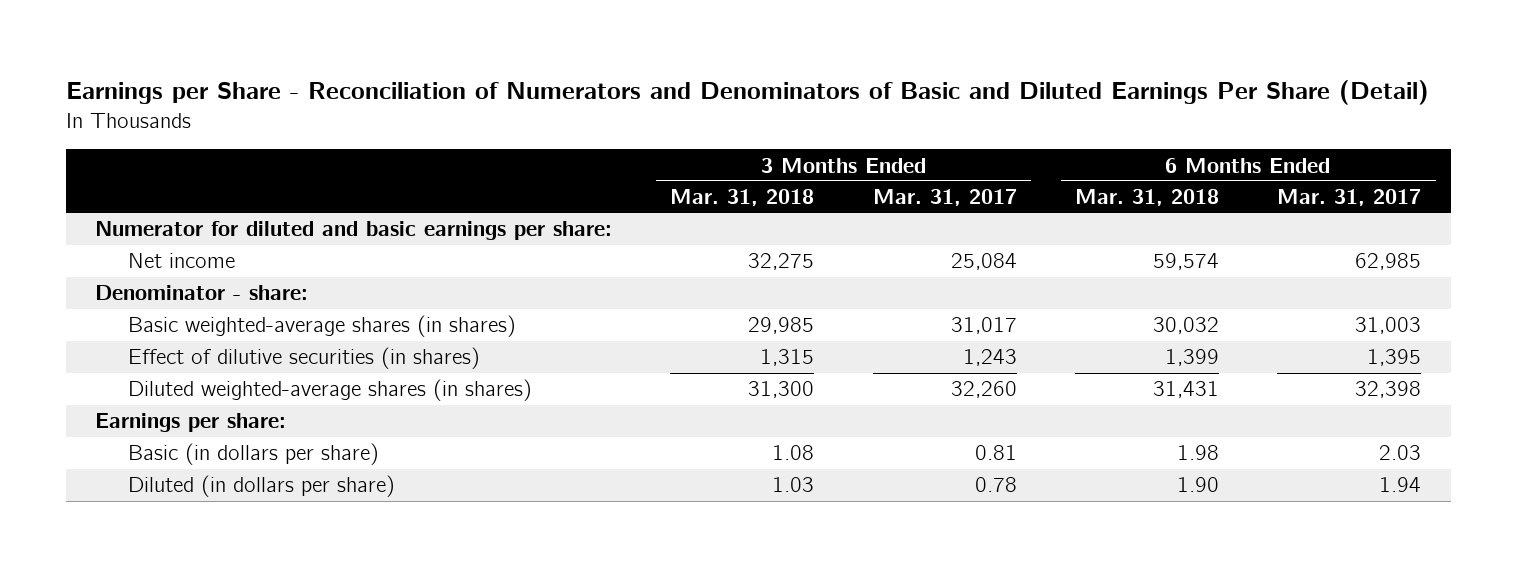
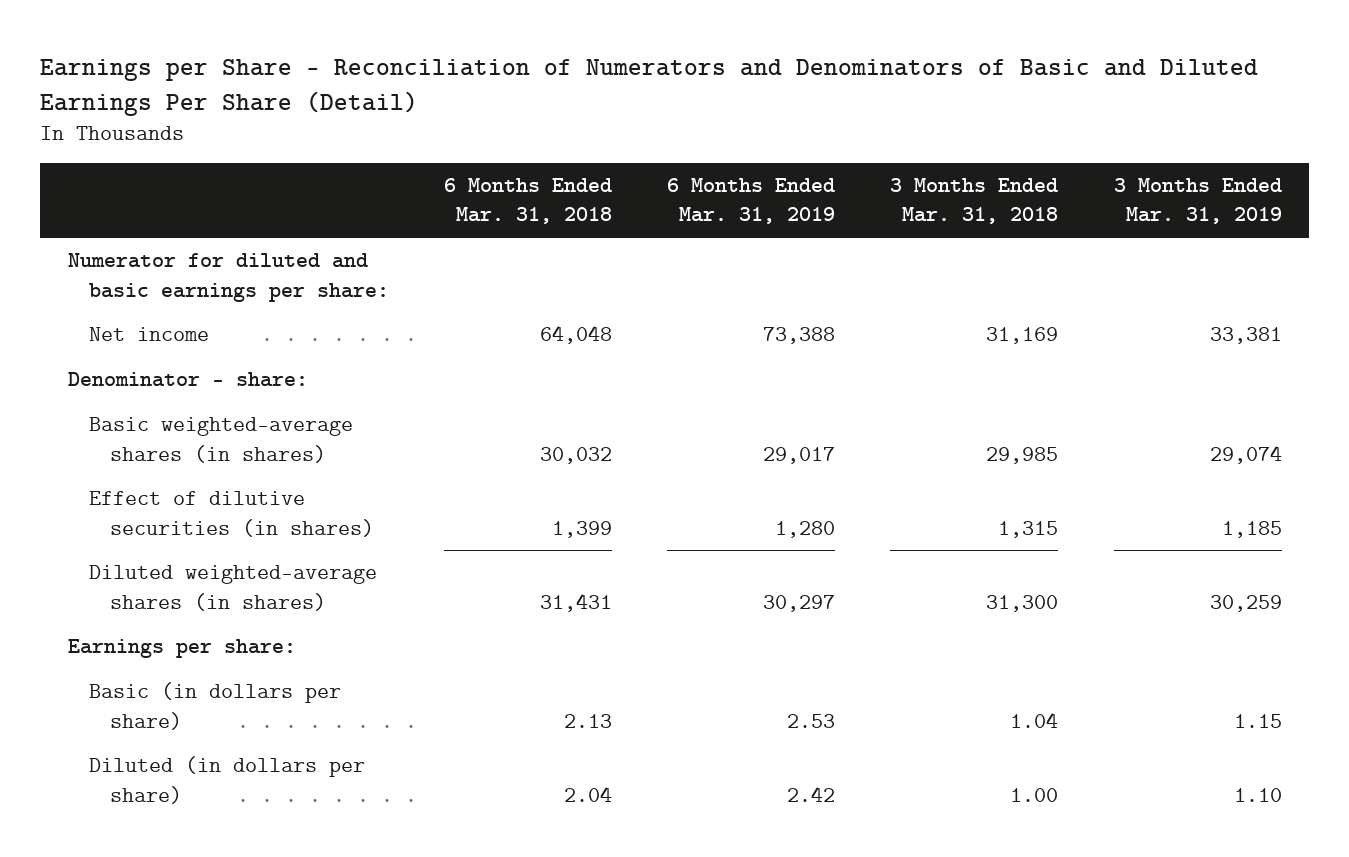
- | 3 Months Ended Mar. 31, 2018 | 3 Months Ended Mar. 31, 2017 | 6 Months Ended Mar. 31, 2018 | 6 Months Ended Mar. 31, 2017
+ | 6 Months Ended Mar. 31, 2018 | 6 Months Ended Mar. 31, 2019 | 3 Months Ended Mar. 31, 2018 | 3 Months Ended Mar. 31, 2019
- Net income | 32,275 | 25,084 | 59,574 | 62,985
+ Net income | 64,048 | 73,388 | 31,169 | 33,381
- Basic (in dollars per share) | 1.08 | 0.81 | 1.98 | 2.03
- Diluted (in dollars per share) | 1.03 | 0.78 | 1.90 | 1.94
+ Basic (in dollars per share) | 2.13 | 2.53 | 1.04 | 1.15
+ Diluted (in dollars per share) | 2.04 | 2.42 | 1.00 | 1.10

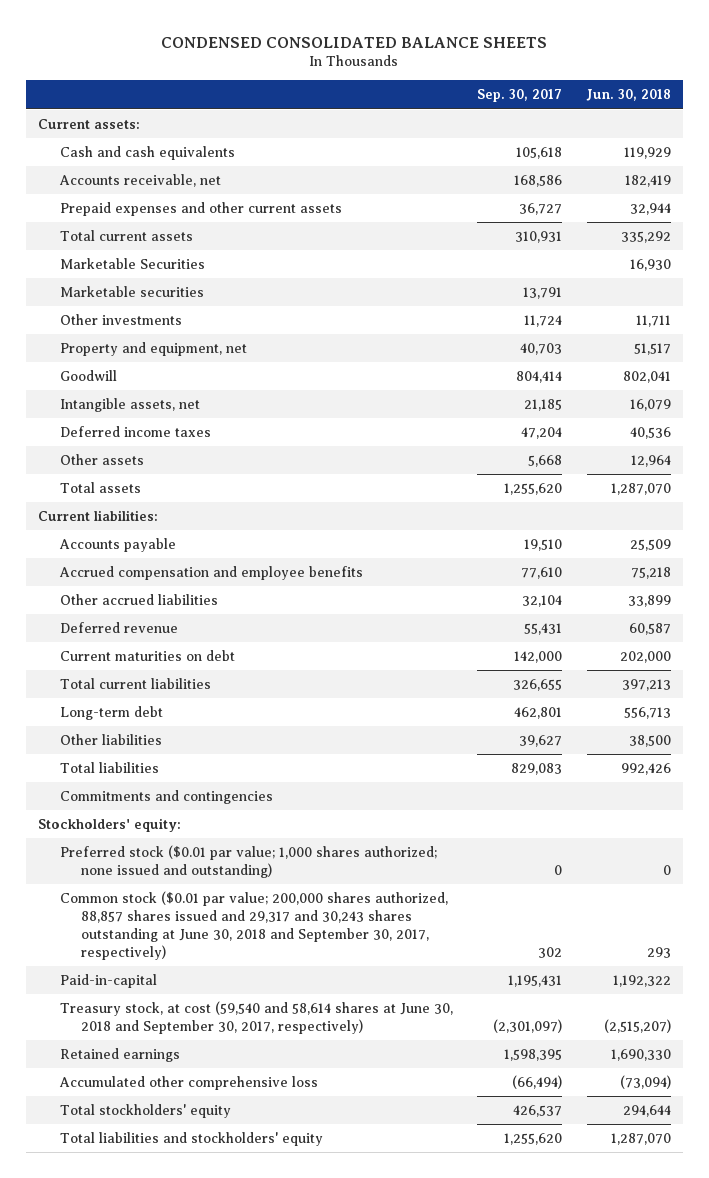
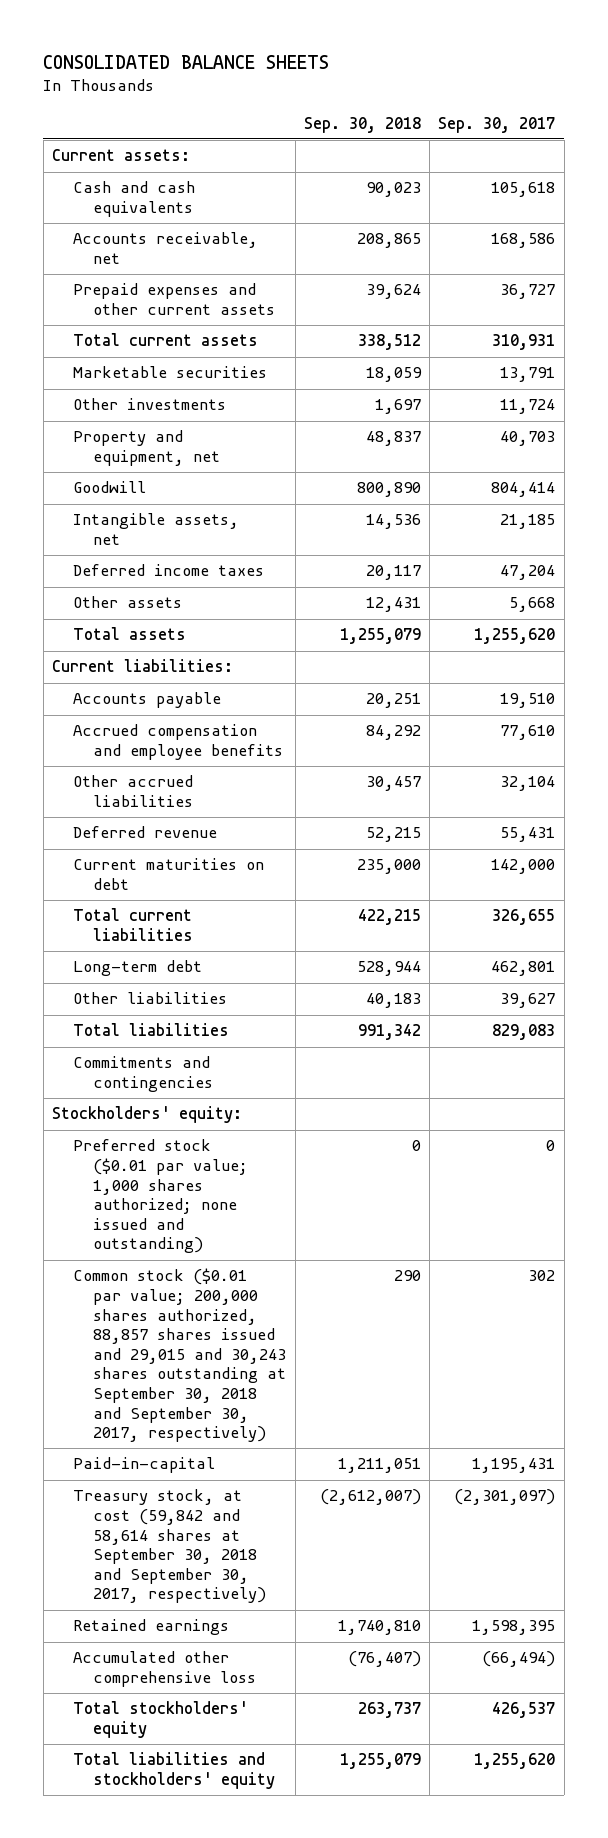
- CONDENSED CONSOLIDATED BALANCE SHEETS
+ CONSOLIDATED BALANCE SHEETS
- | Sep. 30, 2017 | Jun. 30, 2018
+ | Sep. 30, 2018 | Sep. 30, 2017
- Marketable Securities | | 16,930
- Common stock ($0.01 par value; 200,000 shares authorized, 88,857 shares issued and 29,317 and 30,243 shares outstanding at June 30, 2018 and September 30, 2017, respectively) | 302 | 293
+ Common stock ($0.01 par value; 200,000 shares authorized, 88,857 shares issued and 29,015 and 30,243 shares outstanding at September 30, 2018 and September 30, 2017, respectively) | 290 | 302
- Treasury stock, at cost (59,540 and 58,614 shares at June 30, 2018 and September 30, 2017, respectively) | (2,301,097) | (2,515,207)
+ Treasury stock, at cost (59,842 and 58,614 shares at September 30, 2018 and September 30, 2017, respectively) | (2,612,007) | (2,301,097)

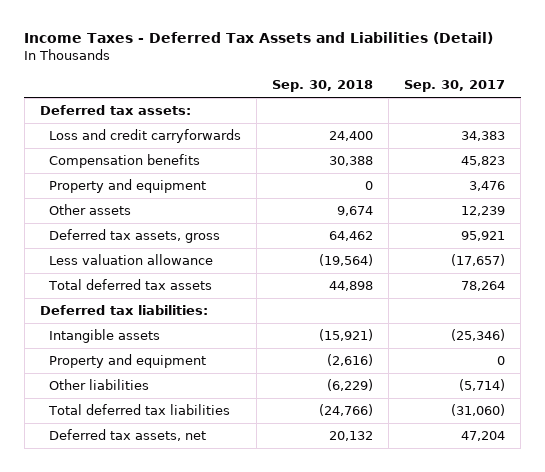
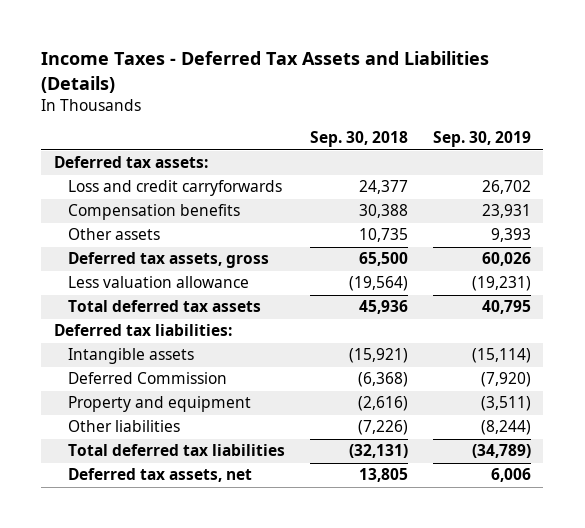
- Income Taxes - Deferred Tax Assets and Liabilities (Detail)
+ Income Taxes - Deferred Tax Assets and Liabilities (Details)
- | Sep. 30, 2018 | Sep. 30, 2017
+ | Sep. 30, 2018 | Sep. 30, 2019
- Loss and credit carryforwards | 24,400 | 34,383
+ Loss and credit carryforwards | 24,377 | 26,702
- Property and equipment | 0 | 3,476
- Other assets | 9,674 | 12,239
- Deferred tax assets, gross | 64,462 | 95,921
+ Other assets | 10,735 | 9,393
+ Deferred tax assets, gross | 65,500 | 60,026
- Total deferred tax assets | 44,898 | 78,264
+ Total deferred tax assets | 45,936 | 40,795
+ Deferred Commission | (6,368) | (7,920)
- Other liabilities | (6,229) | (5,714)
- Total deferred tax liabilities | (24,766) | (31,060)
- Deferred tax assets, net | 20,132 | 47,204
+ Other liabilities | (7,226) | (8,244)
+ Total deferred tax liabilities | (32,131) | (34,789)
+ Deferred tax assets, net | 13,805 | 6,006

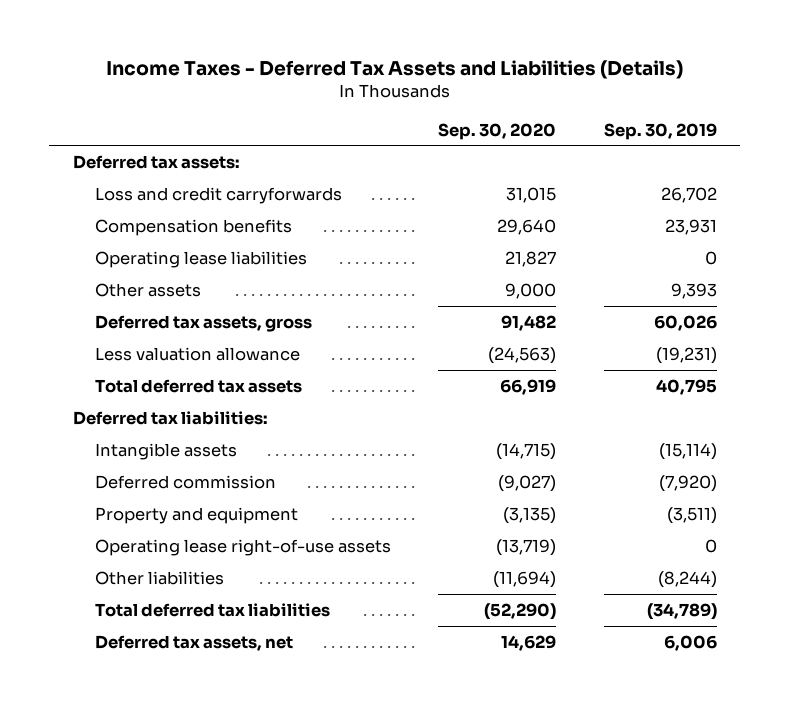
- | Sep. 30, 2018 | Sep. 30, 2019
+ | Sep. 30, 2020 | Sep. 30, 2019
+ Operating lease liabilities | 21,827 | 0
- Deferred Commission | (6,368) | (7,920)
+ Deferred commission | (9,027) | (7,920)
+ Operating lease right-of-use assets | (13,719) | 0

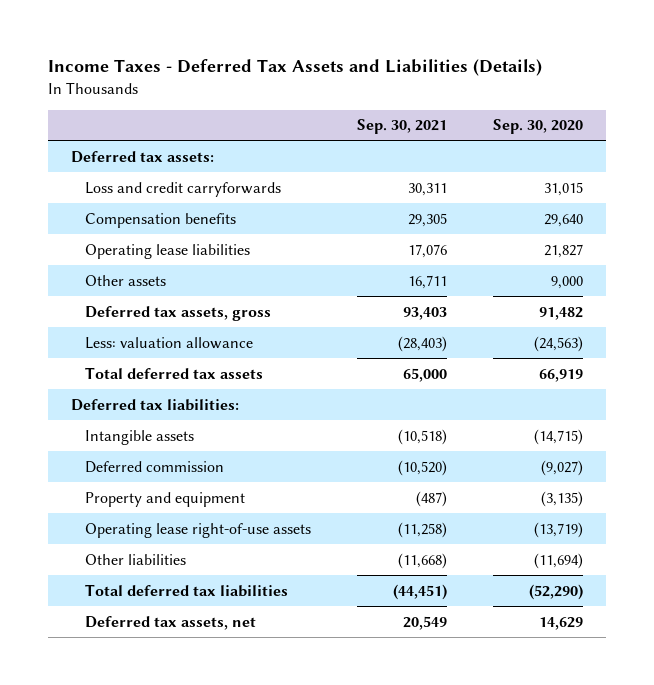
- | Sep. 30, 2020 | Sep. 30, 2019
+ | Sep. 30, 2021 | Sep. 30, 2020
- Less valuation allowance | (24,563) | (19,231)
+ Less: valuation allowance | (28,403) | (24,563)

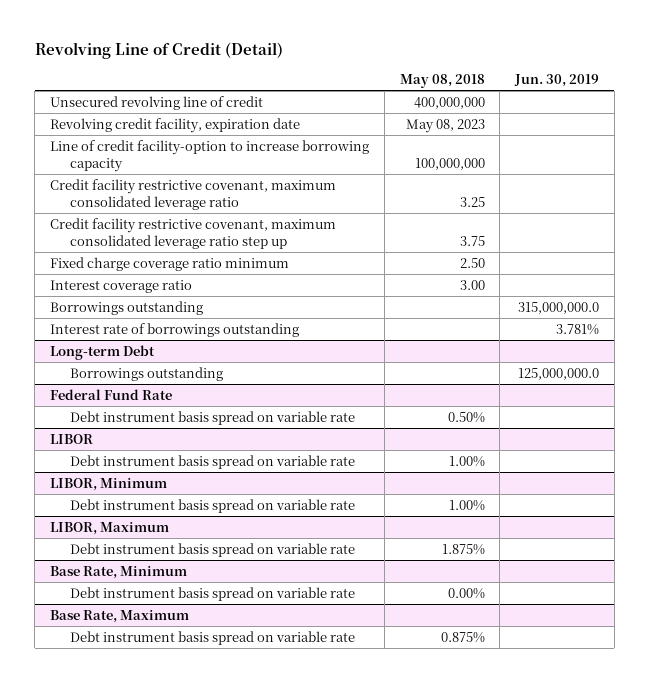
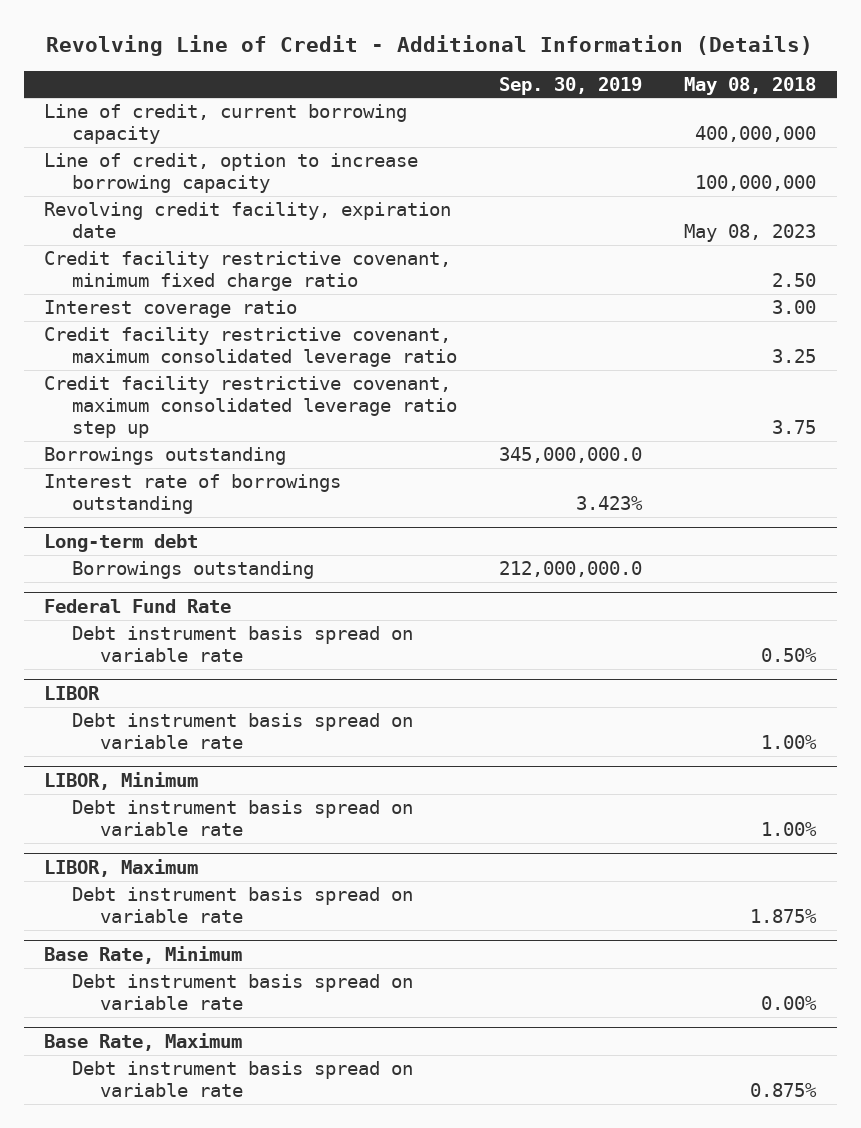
- Revolving Line of Credit (Detail)
+ Revolving Line of Credit - Additional Information (Details)
- | May 08, 2018 | Jun. 30, 2019
+ | Sep. 30, 2019 | May 08, 2018
- Unsecured revolving line of credit | 400,000,000 |
+ Line of credit, current borrowing capacity | | 400,000,000
+ Line of credit, option to increase borrowing capacity | | 100,000,000
- Line of credit facility-option to increase borrowing capacity | 100,000,000 |
+ Credit facility restrictive covenant, minimum fixed charge ratio | | 2.50
moved up: Interest coverage ratio | | 3.00
- Fixed charge coverage ratio minimum | 2.50 |
- Long-term Debt
+ Long-term debt

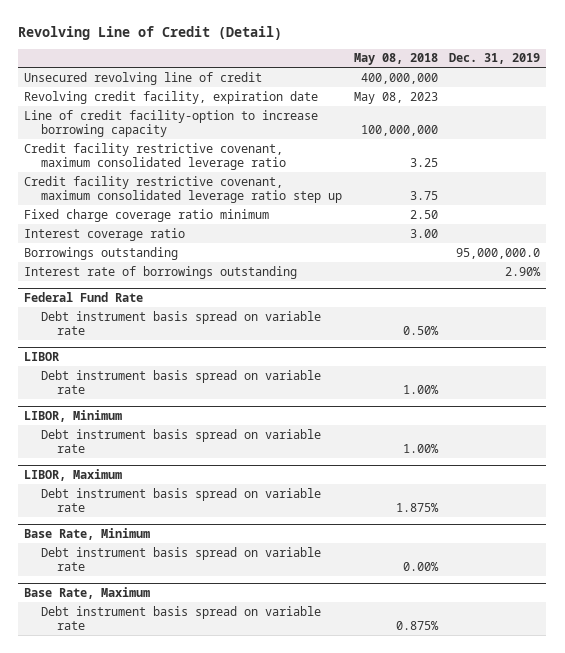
- Revolving Line of Credit - Additional Information (Details)
+ Revolving Line of Credit (Detail)
- | Sep. 30, 2019 | May 08, 2018
+ | May 08, 2018 | Dec. 31, 2019
- Line of credit, current borrowing capacity | | 400,000,000
- Line of credit, option to increase borrowing capacity | | 100,000,000
+ Unsecured revolving line of credit | 400,000,000 |
- Credit facility restrictive covenant, minimum fixed charge ratio | | 2.50
+ Line of credit facility-option to increase borrowing capacity | 100,000,000 |
+ Fixed charge coverage ratio minimum | 2.50 |
moved down: Interest coverage ratio | 3.00 |
- Long-term debt
- Borrowings outstanding | 212,000,000.0 |

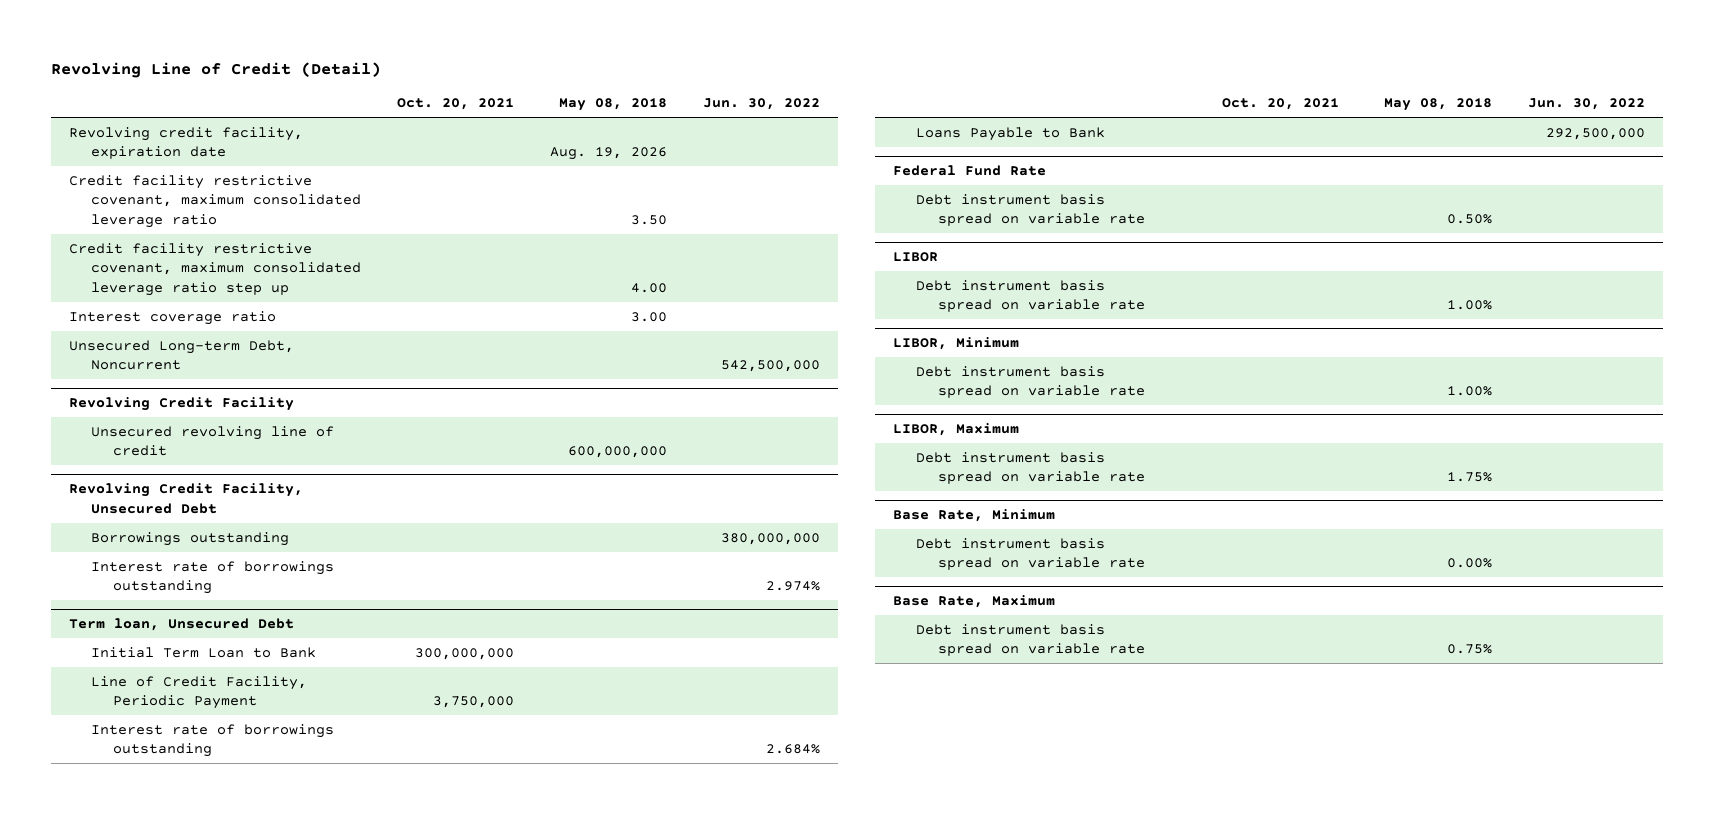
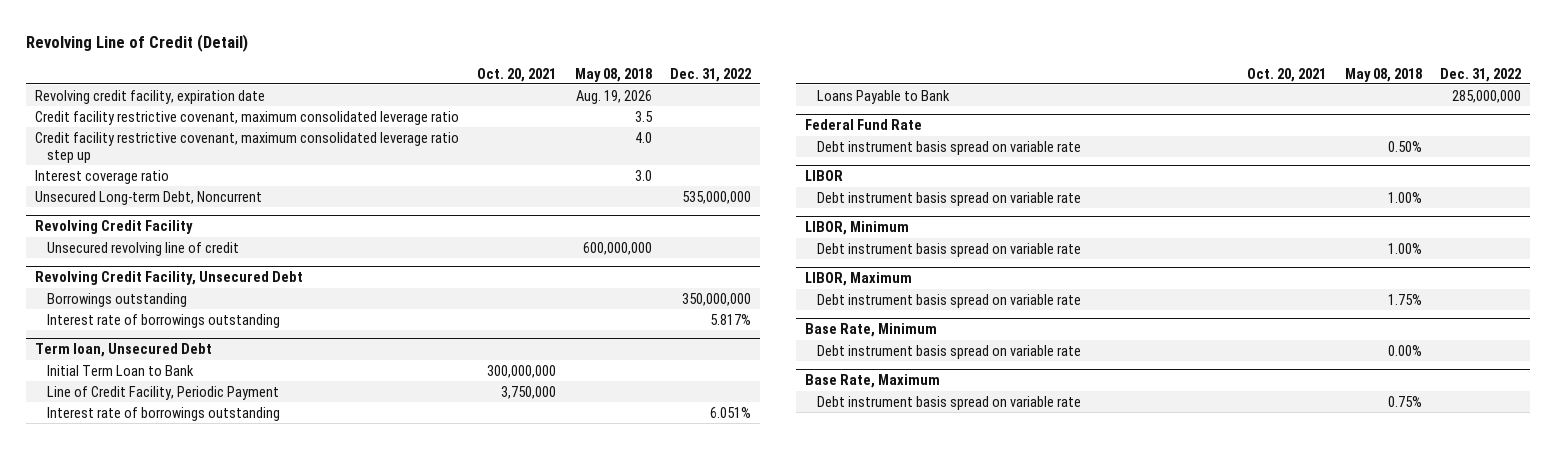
- | Oct. 20, 2021 | May 08, 2018 | Jun. 30, 2022
+ | Oct. 20, 2021 | May 08, 2018 | Dec. 31, 2022
- Credit facility restrictive covenant, maximum consolidated leverage ratio | | 3.50 |
- Credit facility restrictive covenant, maximum consolidated leverage ratio step up | | 4.00 |
- Interest coverage ratio | | 3.00 |
+ Credit facility restrictive covenant, maximum consolidated leverage ratio | | 3.5 |
+ Credit facility restrictive covenant, maximum consolidated leverage ratio step up | | 4.0 |
+ Interest coverage ratio | | 3.0 |

